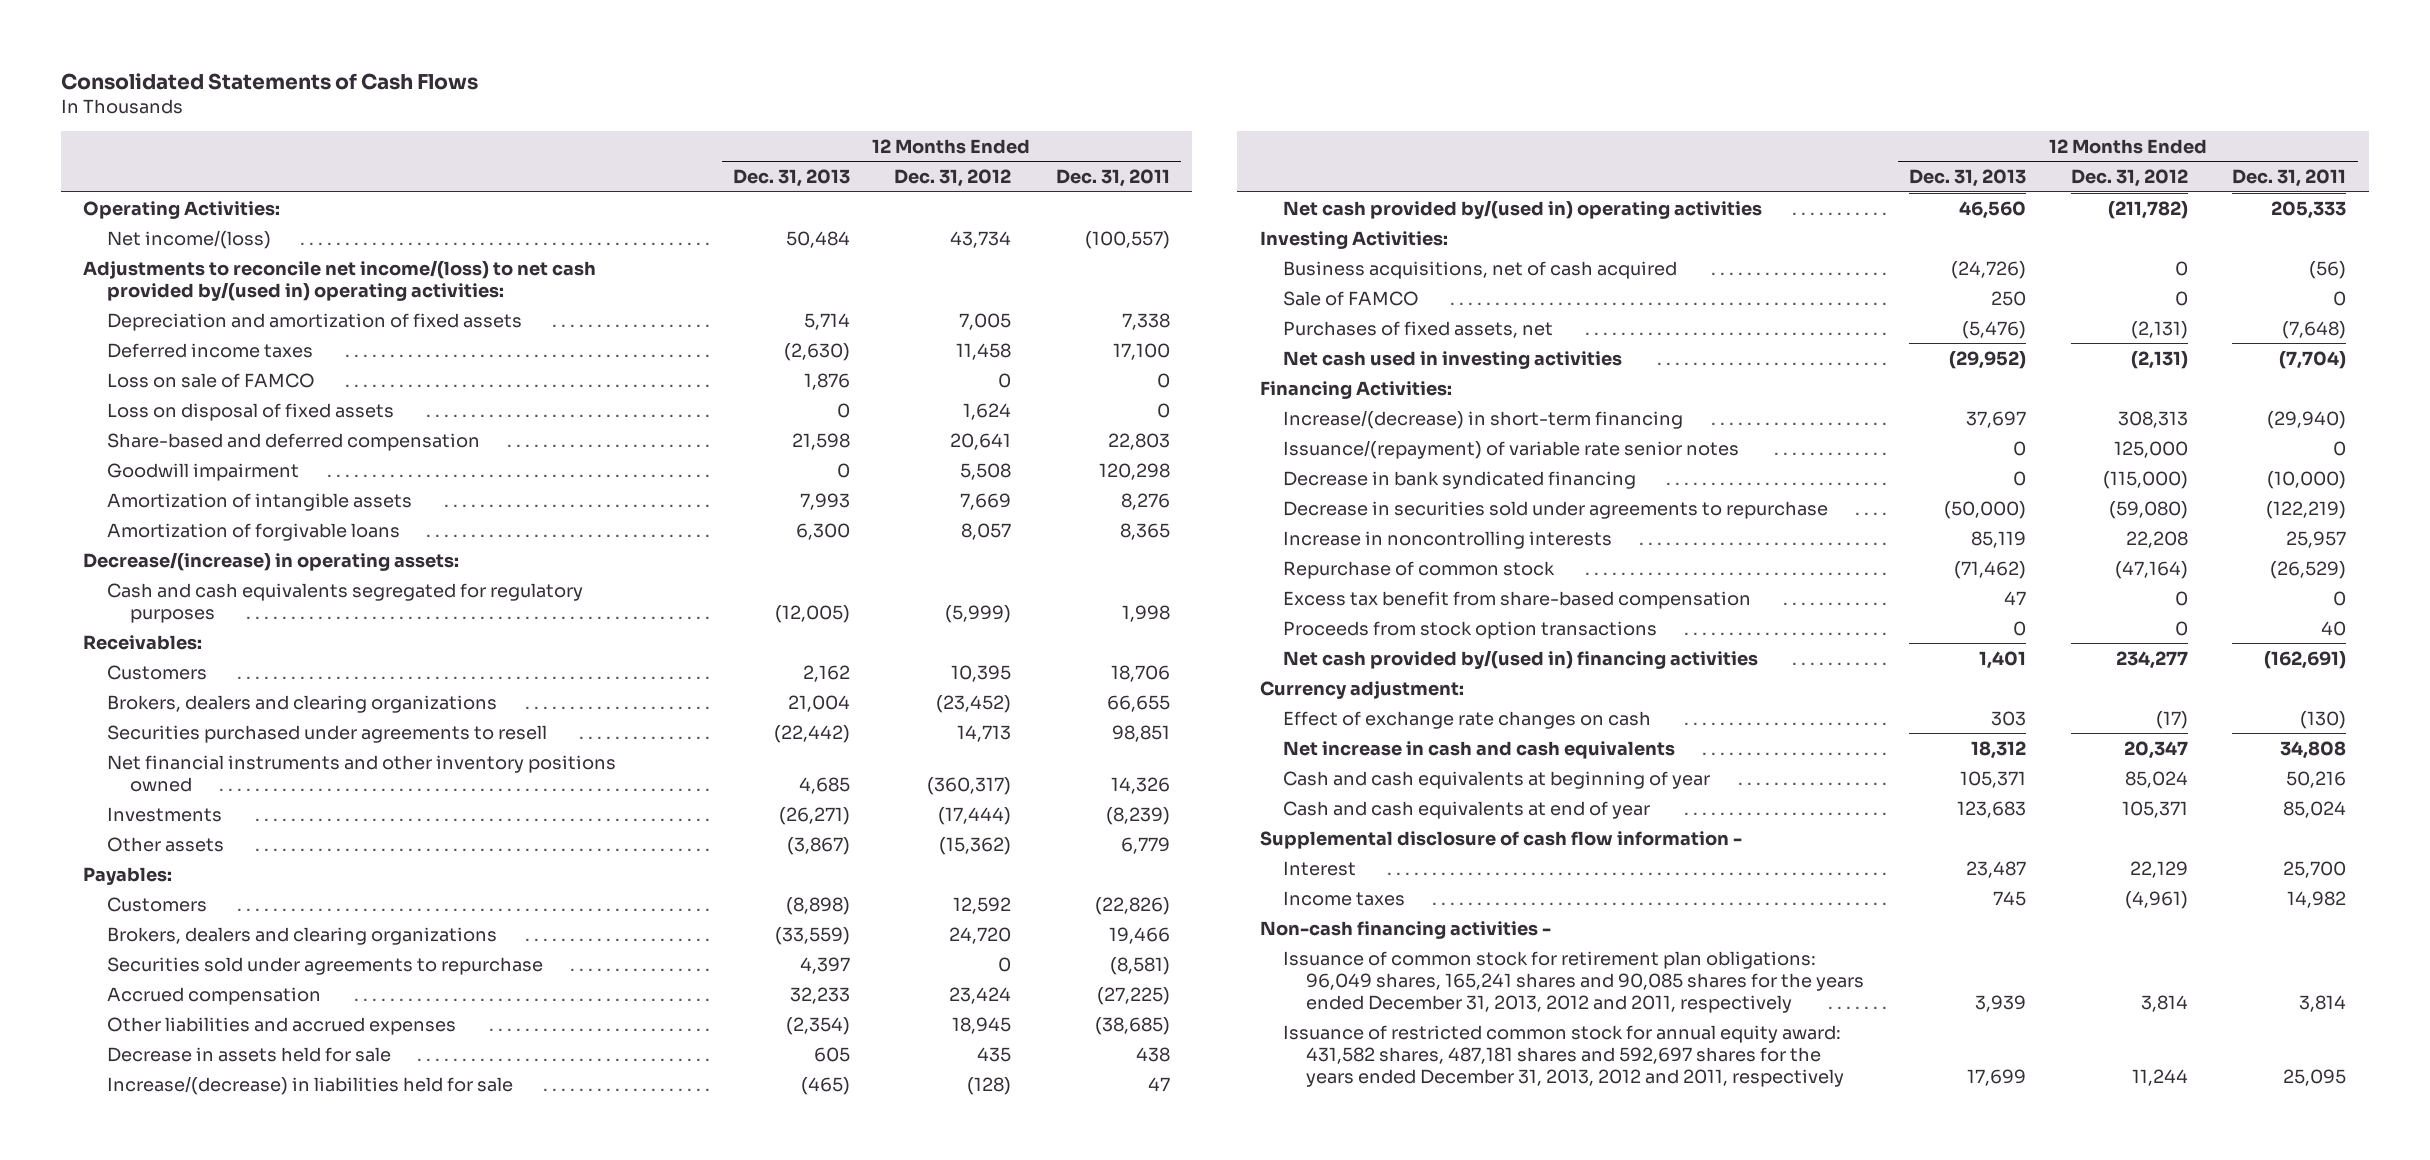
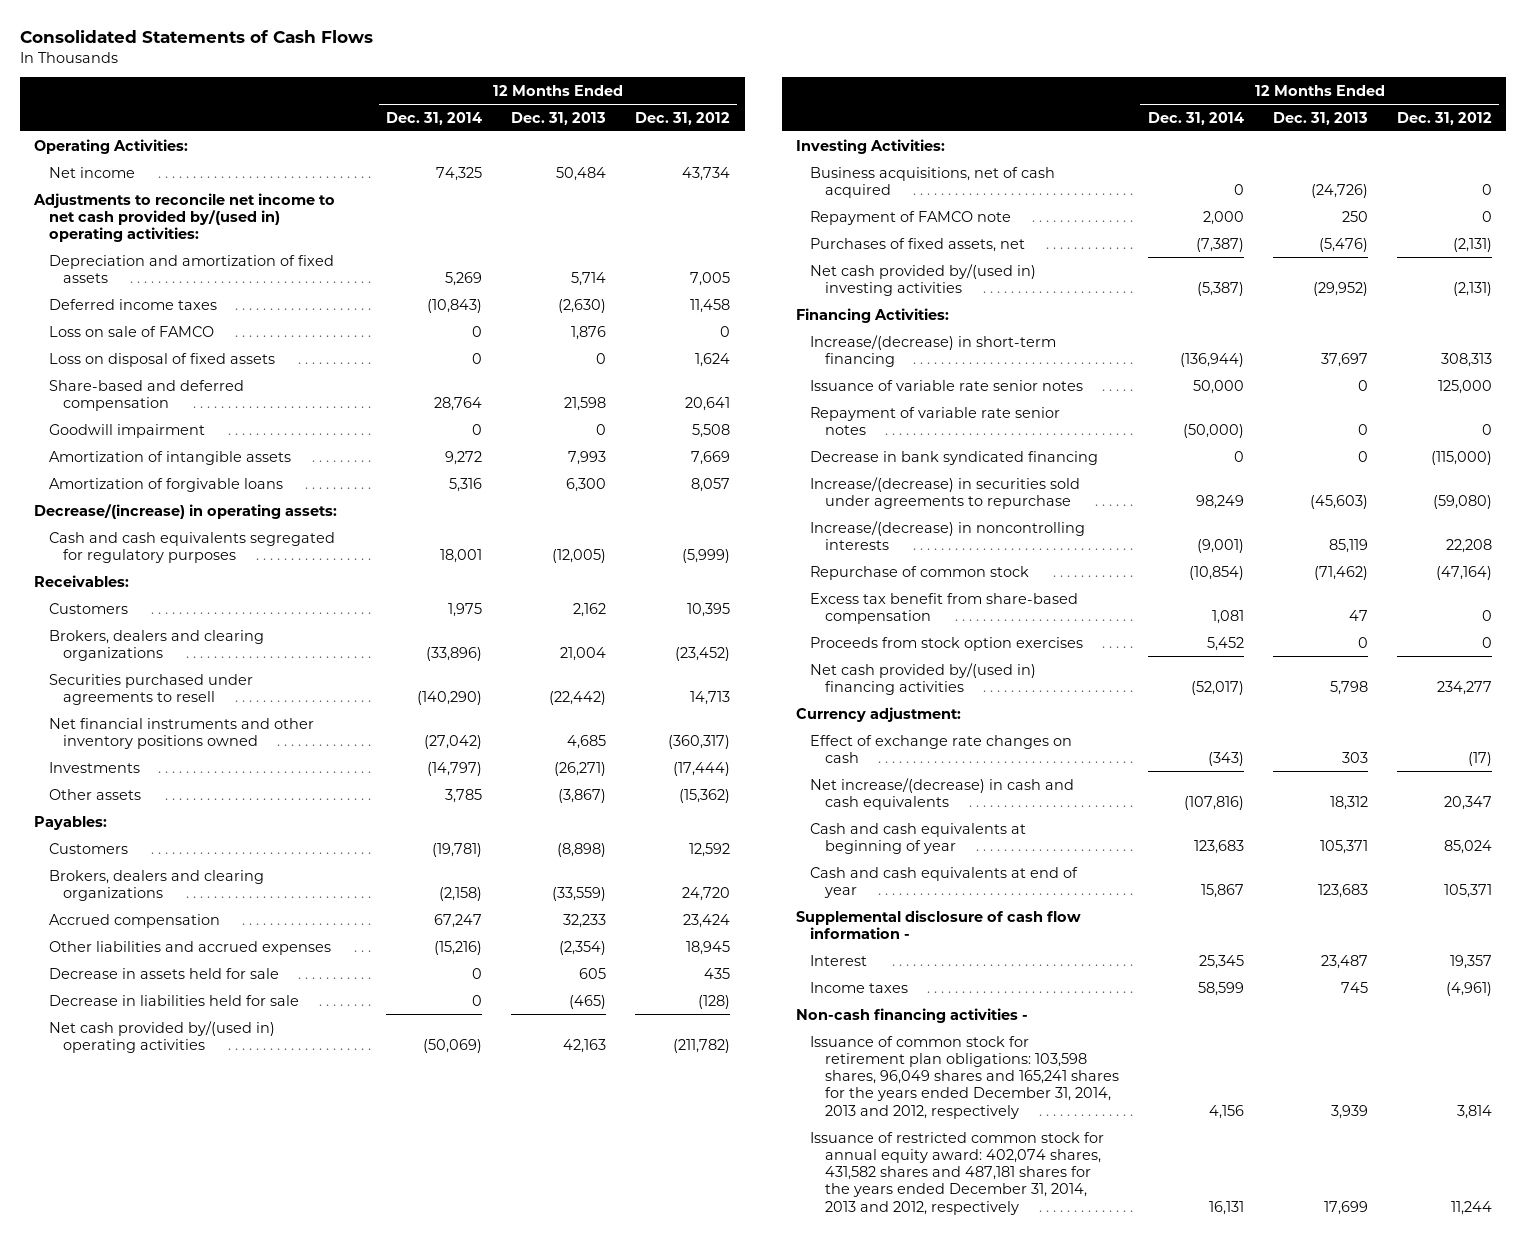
- | 12 Months Ended Dec. 31, 2013 | 12 Months Ended Dec. 31, 2012 | 12 Months Ended Dec. 31, 2011
+ | 12 Months Ended Dec. 31, 2014 | 12 Months Ended Dec. 31, 2013 | 12 Months Ended Dec. 31, 2012
- Net income/(loss) | 50,484 | 43,734 | (100,557)
- Adjustments to reconcile net income/(loss) to net cash provided by/(used in) operating activities:
+ Net income | 74,325 | 50,484 | 43,734
+ Adjustments to reconcile net income to net cash provided by/(used in) operating activities:
- Securities sold under agreements to repurchase | 4,397 | 0 | (8,581)
- Increase/(decrease) in liabilities held for sale | (465) | (128) | 47
- Net cash provided by/(used in) operating activities | 46,560 | (211,782) | 205,333
+ Decrease in liabilities held for sale | 0 | (465) | (128)
+ Net cash provided by/(used in) operating activities | (50,069) | 42,163 | (211,782)
- Sale of FAMCO | 250 | 0 | 0
+ Repayment of FAMCO note | 2,000 | 250 | 0
- Net cash used in investing activities | (29,952) | (2,131) | (7,704)
+ Net cash provided by/(used in) investing activities | (5,387) | (29,952) | (2,131)
- Issuance/(repayment) of variable rate senior notes | 0 | 125,000 | 0
+ Issuance of variable rate senior notes | 50,000 | 0 | 125,000
+ Repayment of variable rate senior notes | (50,000) | 0 | 0
- Decrease in securities sold under agreements to repurchase | (50,000) | (59,080) | (122,219)
- Increase in noncontrolling interests | 85,119 | 22,208 | 25,957
+ Increase/(decrease) in securities sold under agreements to repurchase | 98,249 | (45,603) | (59,080)
+ Increase/(decrease) in noncontrolling interests | (9,001) | 85,119 | 22,208
- Proceeds from stock option transactions | 0 | 0 | 40
- Net cash provided by/(used in) financing activities | 1,401 | 234,277 | (162,691)
+ Proceeds from stock option exercises | 5,452 | 0 | 0
+ Net cash provided by/(used in) financing activities | (52,017) | 5,798 | 234,277
- Net increase in cash and cash equivalents | 18,312 | 20,347 | 34,808
+ Net increase/(decrease) in cash and cash equivalents | (107,816) | 18,312 | 20,347
- Interest | 23,487 | 22,129 | 25,700
+ Interest | 25,345 | 23,487 | 19,357
- Issuance of common stock for retirement plan obligations: 96,049 shares, 165,241 shares and 90,085 shares for the years ended December 31, 2013, 2012 and 2011, respectively | 3,939 | 3,814 | 3,814
- Issuance of restricted common stock for annual equity award: 431,582 shares, 487,181 shares and 592,697 shares for the years ended December 31, 2013, 2012 and 2011, respectively | 17,699 | 11,244 | 25,095
+ Issuance of common stock for retirement plan obligations: 103,598 shares, 96,049 shares and 165,241 shares for the years ended December 31, 2014, 2013 and 2012, respectively | 4,156 | 3,939 | 3,814
+ Issuance of restricted common stock for annual equity award: 402,074 shares, 431,582 shares and 487,181 shares for the years ended December 31, 2014, 2013 and 2012, respectively | 16,131 | 17,699 | 11,244

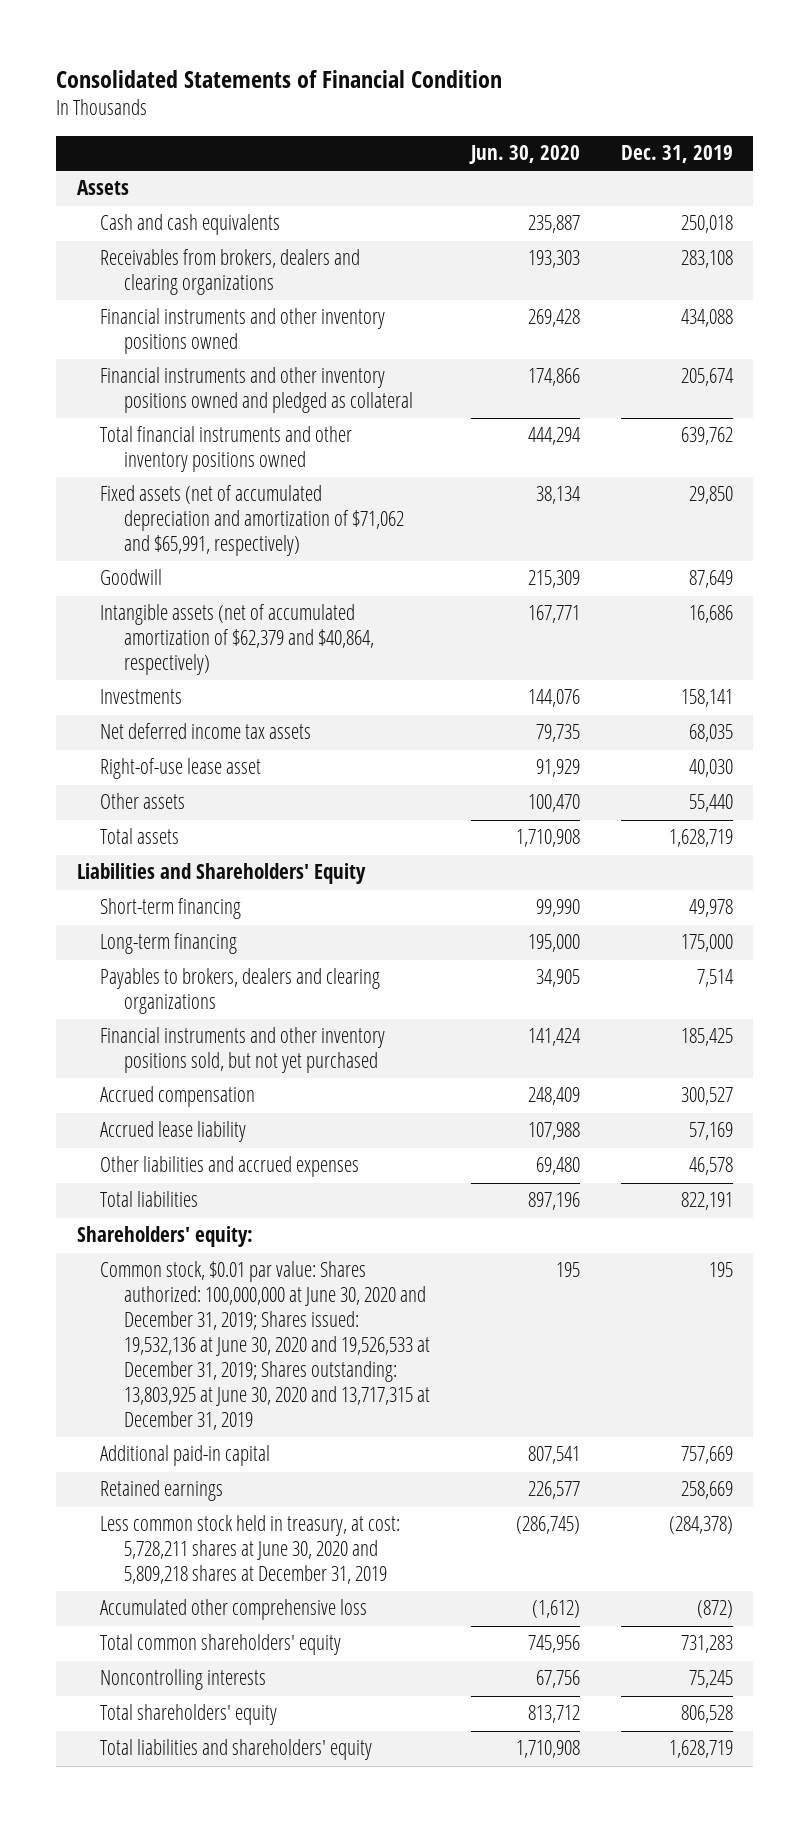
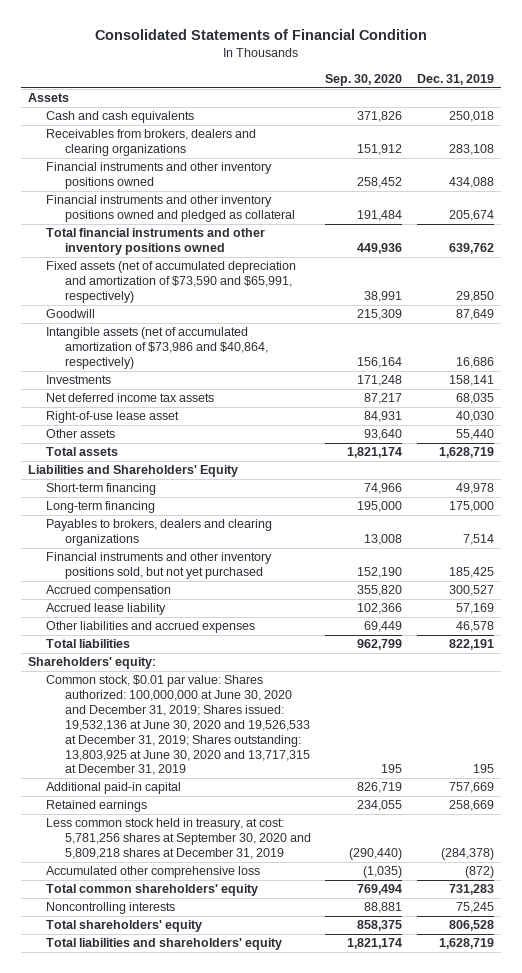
- | Jun. 30, 2020 | Dec. 31, 2019
+ | Sep. 30, 2020 | Dec. 31, 2019
- Fixed assets (net of accumulated depreciation and amortization of $71,062 and $65,991, respectively) | 38,134 | 29,850
+ Fixed assets (net of accumulated depreciation and amortization of $73,590 and $65,991, respectively) | 38,991 | 29,850
- Intangible assets (net of accumulated amortization of $62,379 and $40,864, respectively) | 167,771 | 16,686
+ Intangible assets (net of accumulated amortization of $73,986 and $40,864, respectively) | 156,164 | 16,686
- Less common stock held in treasury, at cost: 5,728,211 shares at June 30, 2020 and 5,809,218 shares at December 31, 2019 | (286,745) | (284,378)
+ Less common stock held in treasury, at cost: 5,781,256 shares at September 30, 2020 and 5,809,218 shares at December 31, 2019 | (290,440) | (284,378)

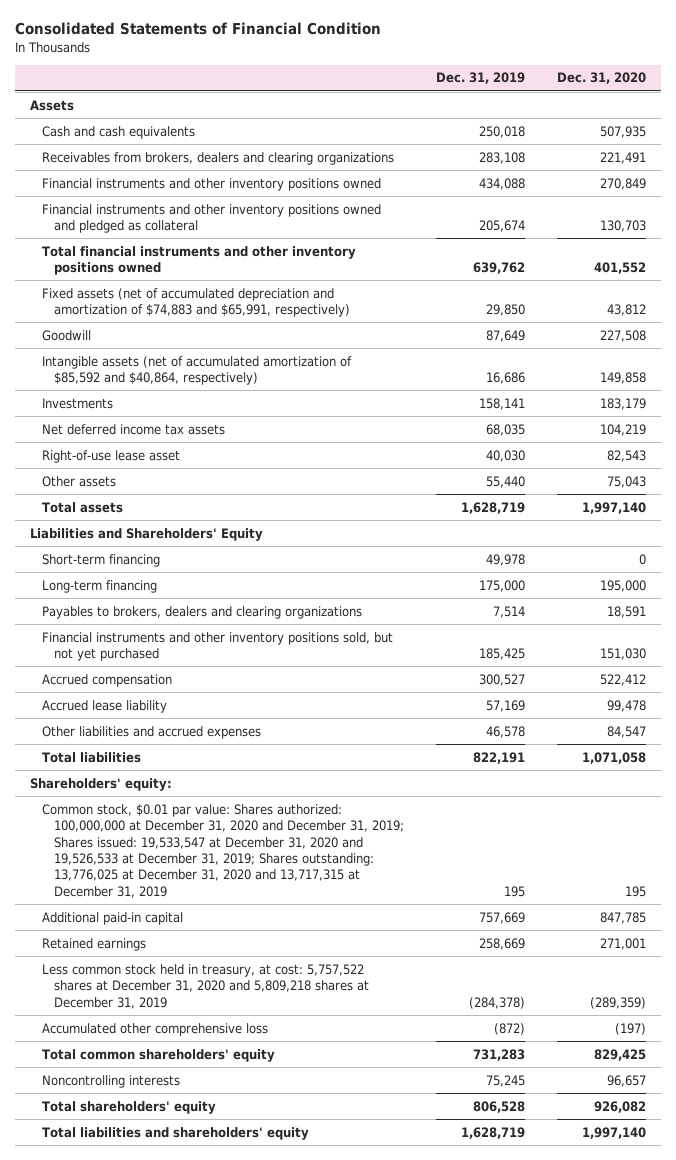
- | Sep. 30, 2020 | Dec. 31, 2019
+ | Dec. 31, 2019 | Dec. 31, 2020
- Fixed assets (net of accumulated depreciation and amortization of $73,590 and $65,991, respectively) | 38,991 | 29,850
+ Fixed assets (net of accumulated depreciation and amortization of $74,883 and $65,991, respectively) | 29,850 | 43,812
- Intangible assets (net of accumulated amortization of $73,986 and $40,864, respectively) | 156,164 | 16,686
+ Intangible assets (net of accumulated amortization of $85,592 and $40,864, respectively) | 16,686 | 149,858
- Common stock, $0.01 par value: Shares authorized: 100,000,000 at June 30, 2020 and December 31, 2019; Shares issued: 19,532,136 at June 30, 2020 and 19,526,533 at December 31, 2019; Shares outstanding: 13,803,925 at June 30, 2020 and 13,717,315 at December 31, 2019 | 195 | 195
+ Common stock, $0.01 par value: Shares authorized: 100,000,000 at December 31, 2020 and December 31, 2019; Shares issued: 19,533,547 at December 31, 2020 and 19,526,533 at December 31, 2019; Shares outstanding: 13,776,025 at December 31, 2020 and 13,717,315 at December 31, 2019 | 195 | 195
- Less common stock held in treasury, at cost: 5,781,256 shares at September 30, 2020 and 5,809,218 shares at December 31, 2019 | (290,440) | (284,378)
+ Less common stock held in treasury, at cost: 5,757,522 shares at December 31, 2020 and 5,809,218 shares at December 31, 2019 | (284,378) | (289,359)

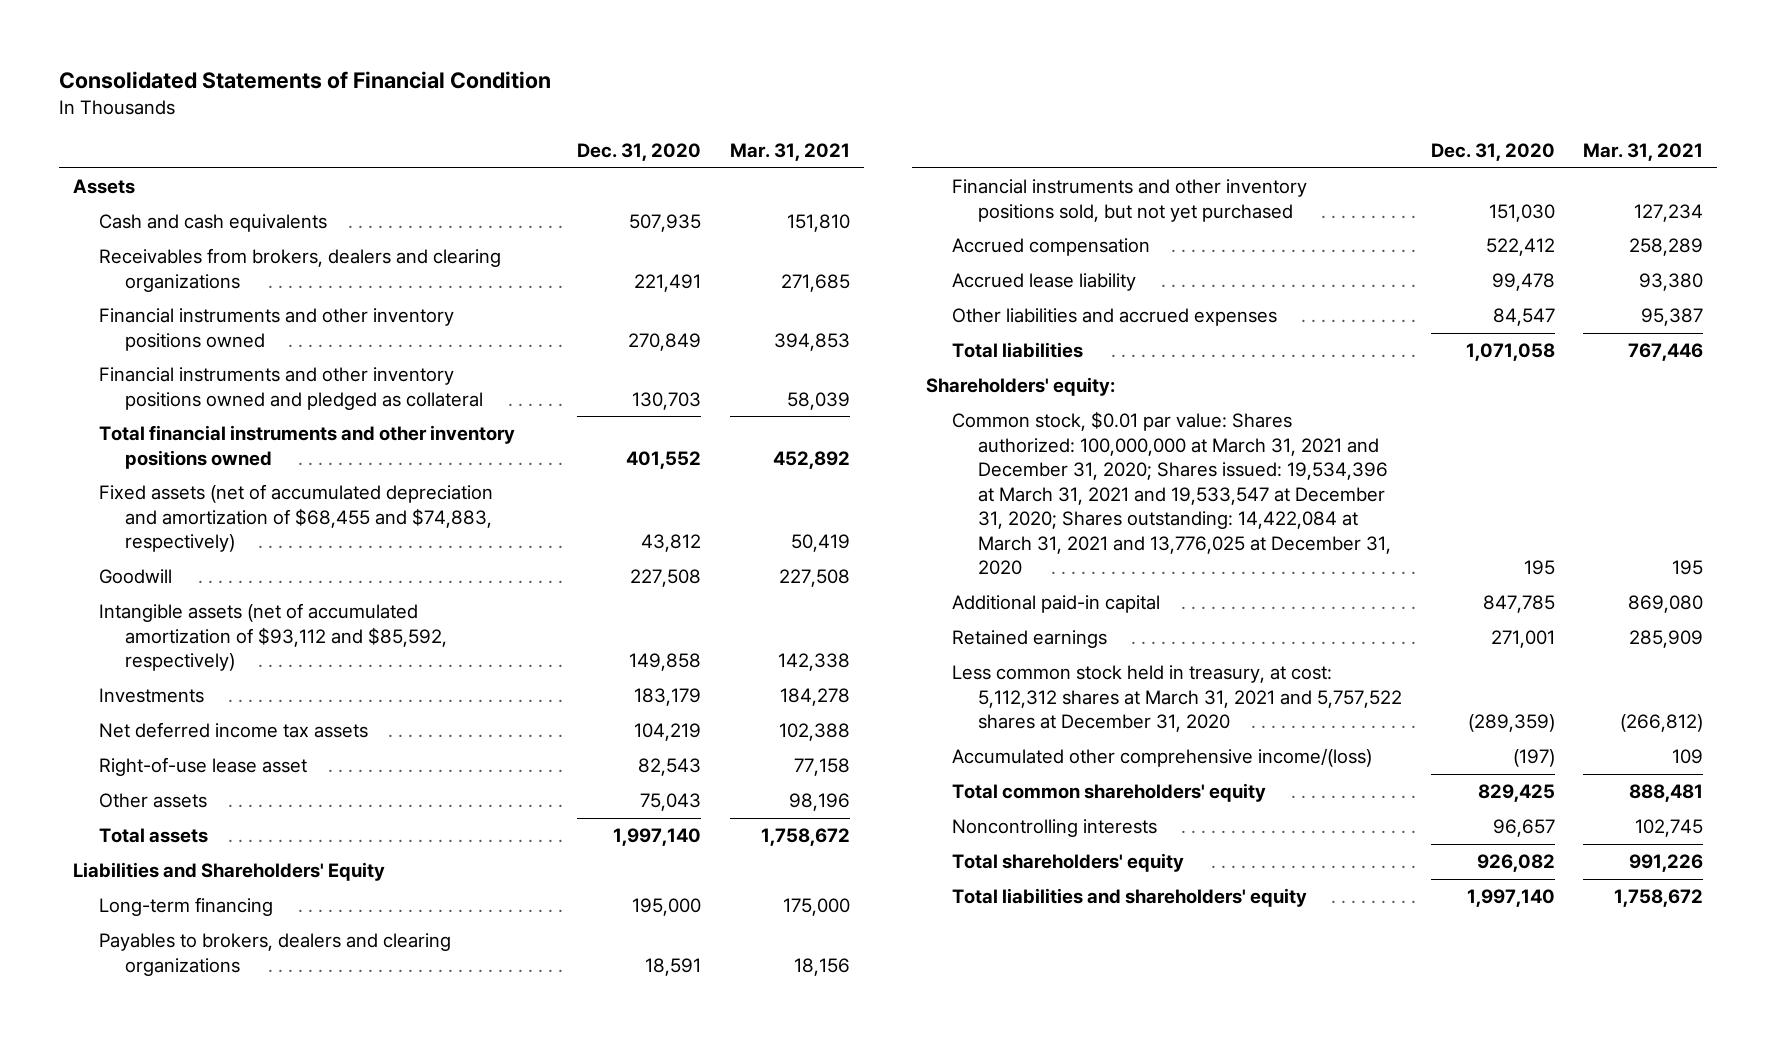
- | Dec. 31, 2019 | Dec. 31, 2020
+ | Dec. 31, 2020 | Mar. 31, 2021
- Fixed assets (net of accumulated depreciation and amortization of $74,883 and $65,991, respectively) | 29,850 | 43,812
+ Fixed assets (net of accumulated depreciation and amortization of $68,455 and $74,883, respectively) | 43,812 | 50,419
- Intangible assets (net of accumulated amortization of $85,592 and $40,864, respectively) | 16,686 | 149,858
+ Intangible assets (net of accumulated amortization of $93,112 and $85,592, respectively) | 149,858 | 142,338
- Short-term financing | 49,978 | 0
- Common stock, $0.01 par value: Shares authorized: 100,000,000 at December 31, 2020 and December 31, 2019; Shares issued: 19,533,547 at December 31, 2020 and 19,526,533 at December 31, 2019; Shares outstanding: 13,776,025 at December 31, 2020 and 13,717,315 at December 31, 2019 | 195 | 195
+ Common stock, $0.01 par value: Shares authorized: 100,000,000 at March 31, 2021 and December 31, 2020; Shares issued: 19,534,396 at March 31, 2021 and 19,533,547 at December 31, 2020; Shares outstanding: 14,422,084 at March 31, 2021 and 13,776,025 at December 31, 2020 | 195 | 195
- Less common stock held in treasury, at cost: 5,757,522 shares at December 31, 2020 and 5,809,218 shares at December 31, 2019 | (284,378) | (289,359)
- Accumulated other comprehensive loss | (872) | (197)
+ Less common stock held in treasury, at cost: 5,112,312 shares at March 31, 2021 and 5,757,522 shares at December 31, 2020 | (289,359) | (266,812)
+ Accumulated other comprehensive income/(loss) | (197) | 109

